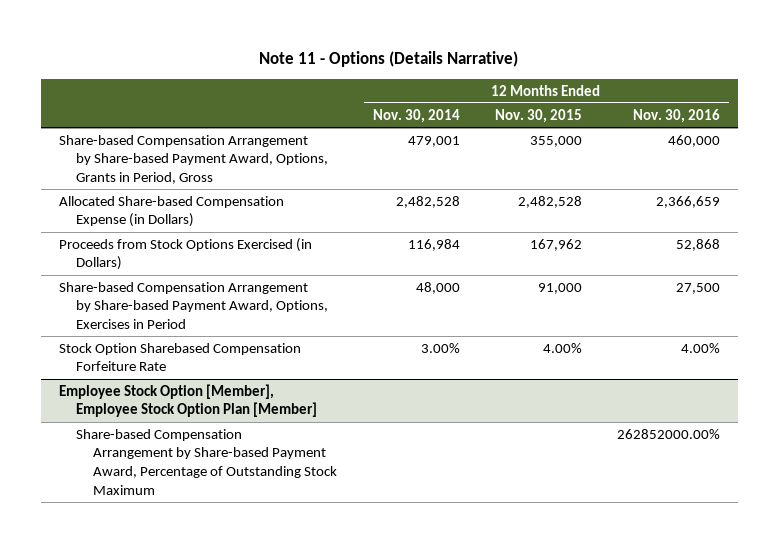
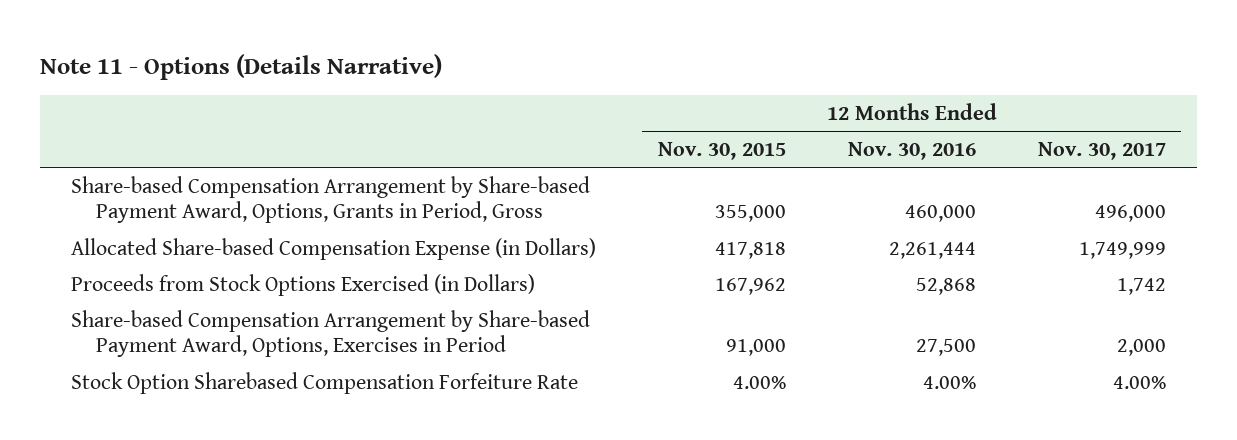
- | 12 Months Ended Nov. 30, 2014 | 12 Months Ended Nov. 30, 2015 | 12 Months Ended Nov. 30, 2016
+ | 12 Months Ended Nov. 30, 2015 | 12 Months Ended Nov. 30, 2016 | 12 Months Ended Nov. 30, 2017
- Allocated Share-based Compensation Expense (in Dollars) | 2,482,528 | 2,482,528 | 2,366,659
+ Allocated Share-based Compensation Expense (in Dollars) | 417,818 | 2,261,444 | 1,749,999
- Employee Stock Option [Member], Employee Stock Option Plan [Member]
- Share-based Compensation Arrangement by Share-based Payment Award, Percentage of Outstanding Stock Maximum | | | 262852000.00%

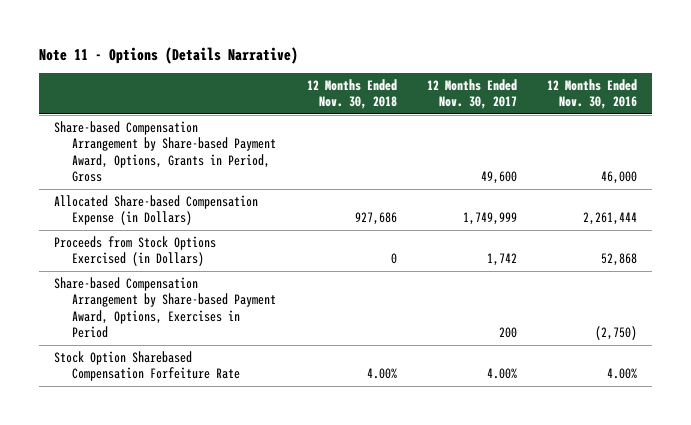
- | 12 Months Ended Nov. 30, 2015 | 12 Months Ended Nov. 30, 2016 | 12 Months Ended Nov. 30, 2017
+ | 12 Months Ended Nov. 30, 2018 | 12 Months Ended Nov. 30, 2017 | 12 Months Ended Nov. 30, 2016
- Share-based Compensation Arrangement by Share-based Payment Award, Options, Grants in Period, Gross | 355,000 | 460,000 | 496,000
+ Share-based Compensation Arrangement by Share-based Payment Award, Options, Grants in Period, Gross | | 49,600 | 46,000
- Share-based Compensation Arrangement by Share-based Payment Award, Options, Exercises in Period | 91,000 | 27,500 | 2,000
+ Share-based Compensation Arrangement by Share-based Payment Award, Options, Exercises in Period | | 200 | (2,750)

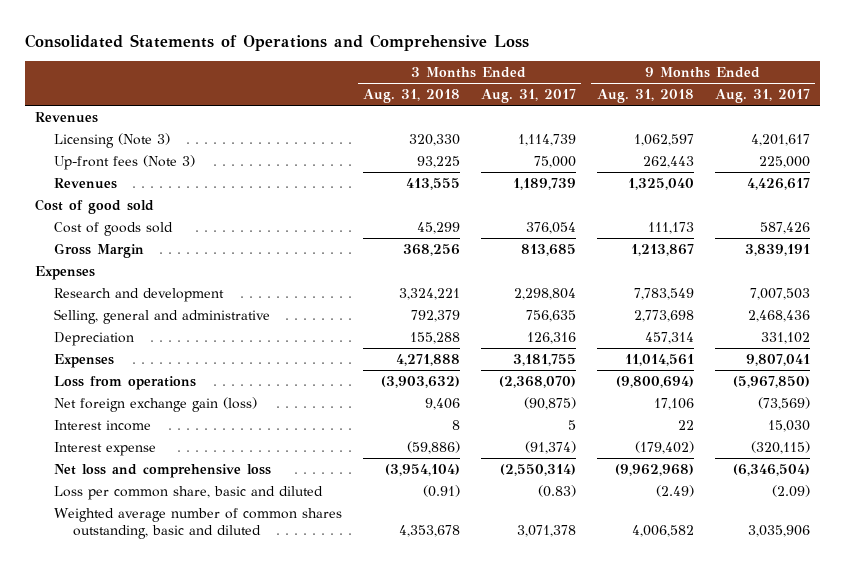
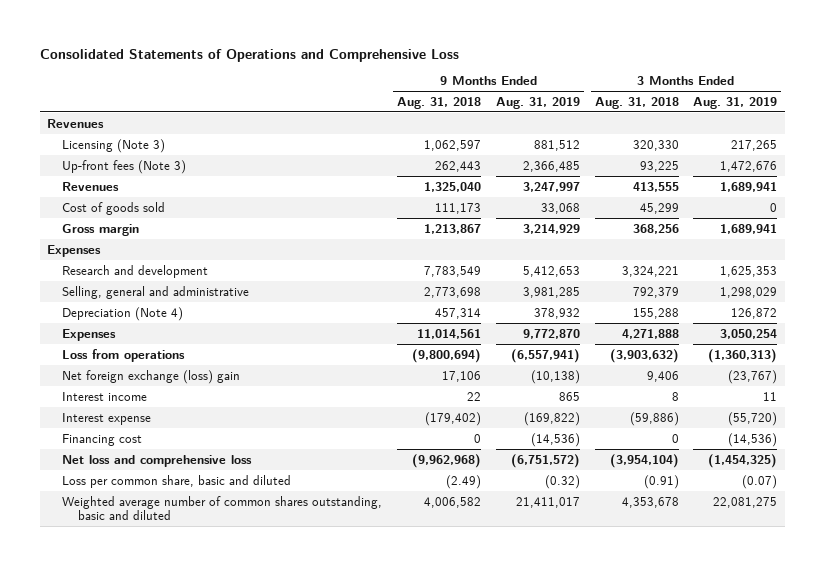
- | 3 Months Ended Aug. 31, 2018 | 3 Months Ended Aug. 31, 2017 | 9 Months Ended Aug. 31, 2018 | 9 Months Ended Aug. 31, 2017
+ | 9 Months Ended Aug. 31, 2018 | 9 Months Ended Aug. 31, 2019 | 3 Months Ended Aug. 31, 2018 | 3 Months Ended Aug. 31, 2019
- Cost of good sold
- Gross Margin | 368,256 | 813,685 | 1,213,867 | 3,839,191
+ Gross margin | 1,213,867 | 3,214,929 | 368,256 | 1,689,941
- Depreciation | 155,288 | 126,316 | 457,314 | 331,102
+ Depreciation (Note 4) | 457,314 | 378,932 | 155,288 | 126,872
- Net foreign exchange gain (loss) | 9,406 | (90,875) | 17,106 | (73,569)
+ Net foreign exchange (loss) gain | 17,106 | (10,138) | 9,406 | (23,767)
+ Financing cost | 0 | (14,536) | 0 | (14,536)

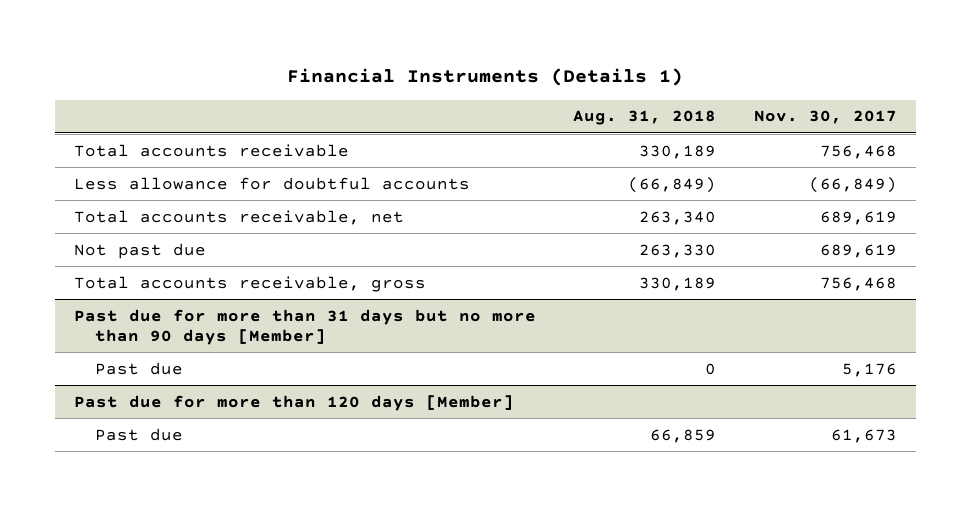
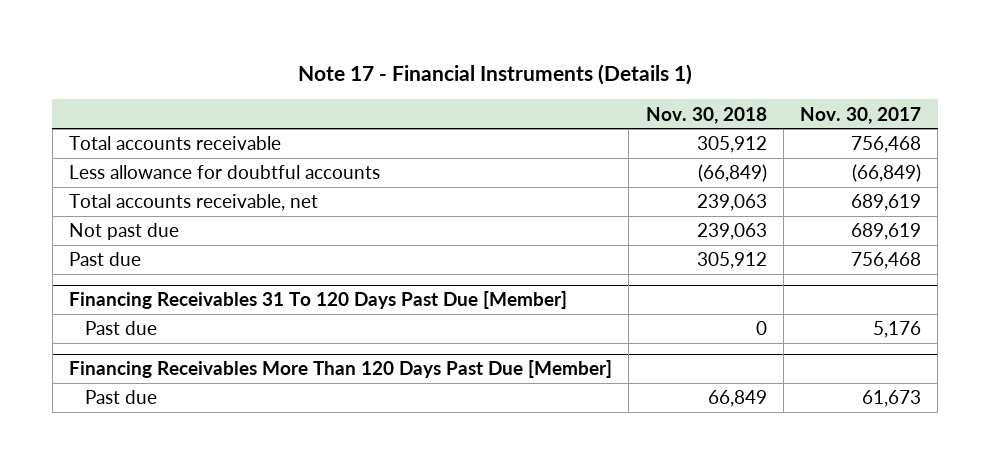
- Financial Instruments (Details 1)
+ Note 17 - Financial Instruments (Details 1)
- | Aug. 31, 2018 | Nov. 30, 2017
+ | Nov. 30, 2018 | Nov. 30, 2017
- Total accounts receivable, gross | 330,189 | 756,468
- Past due for more than 31 days but no more than 90 days [Member]
+ Past due | 305,912 | 756,468
+ Financing Receivables 31 To 120 Days Past Due [Member]
- Past due for more than 120 days [Member]
+ Financing Receivables More Than 120 Days Past Due [Member]

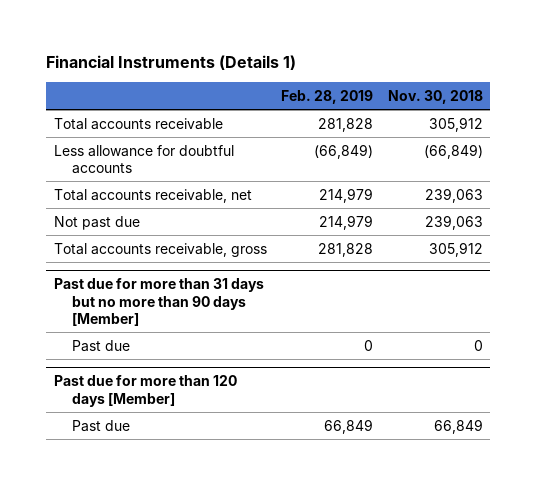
- Note 17 - Financial Instruments (Details 1)
+ Financial Instruments (Details 1)
- | Nov. 30, 2018 | Nov. 30, 2017
+ | Feb. 28, 2019 | Nov. 30, 2018
- Past due | 305,912 | 756,468
- Financing Receivables 31 To 120 Days Past Due [Member]
+ Total accounts receivable, gross | 281,828 | 305,912
+ Past due for more than 31 days but no more than 90 days [Member]
- Financing Receivables More Than 120 Days Past Due [Member]
+ Past due for more than 120 days [Member]

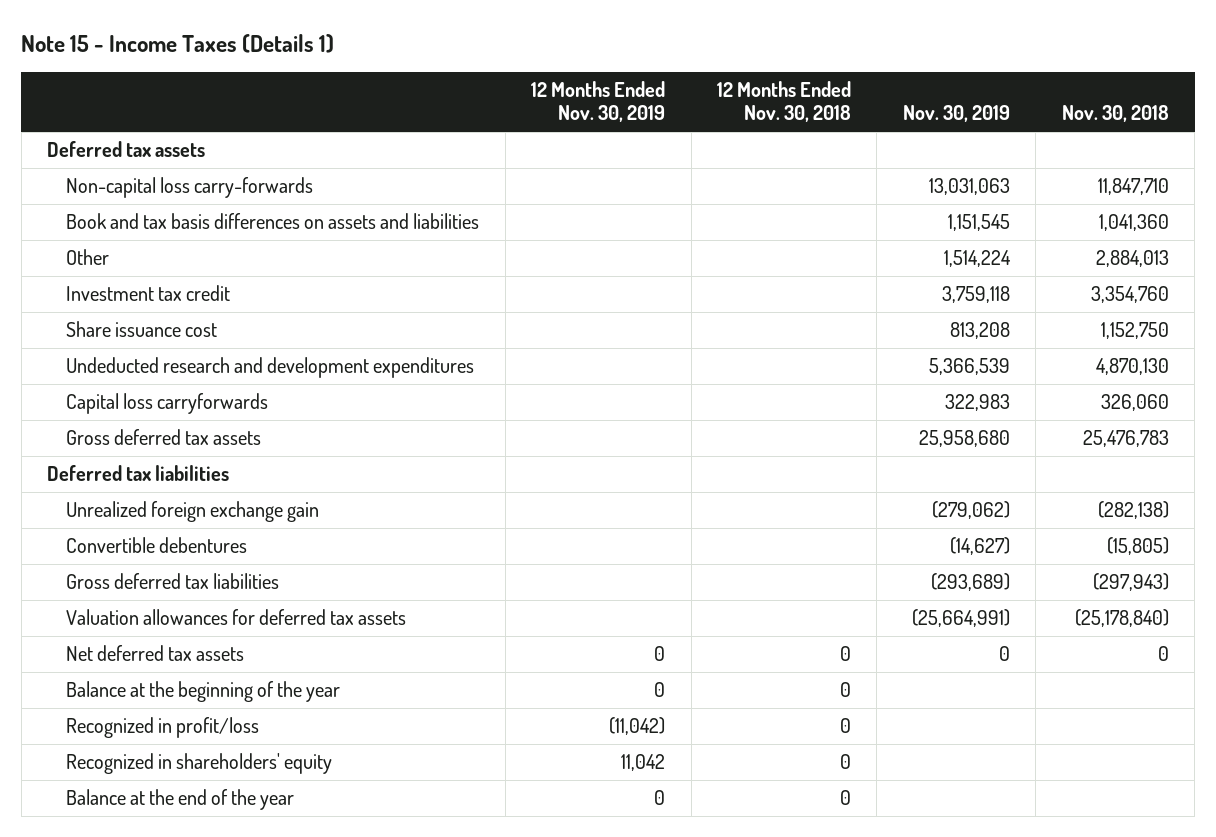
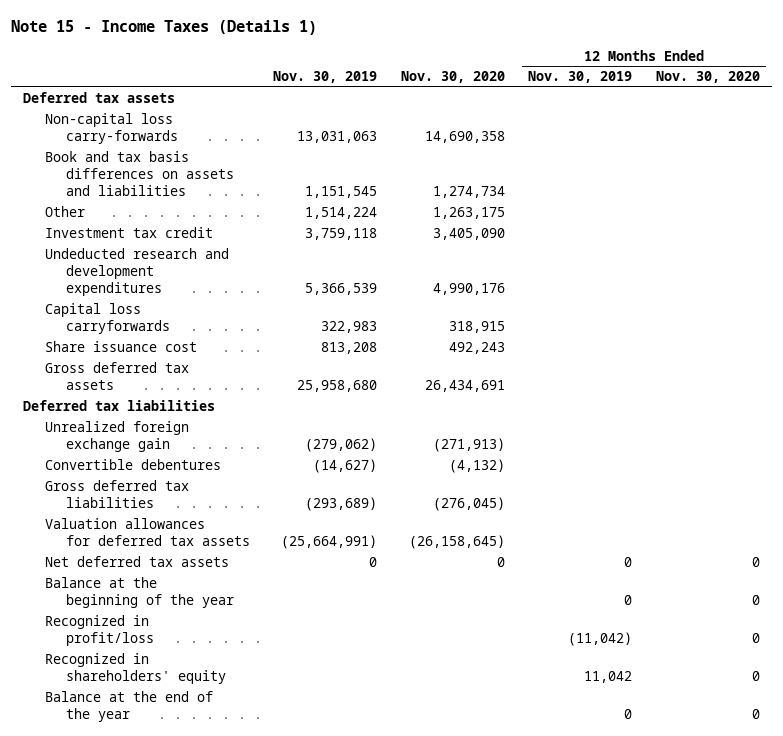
- | 12 Months Ended Nov. 30, 2019 | 12 Months Ended Nov. 30, 2018 | Nov. 30, 2019 | Nov. 30, 2018
+ | Nov. 30, 2019 | Nov. 30, 2020 | 12 Months Ended Nov. 30, 2019 | 12 Months Ended Nov. 30, 2020
moved down: Share issuance cost | 813,208 | 492,243 | |

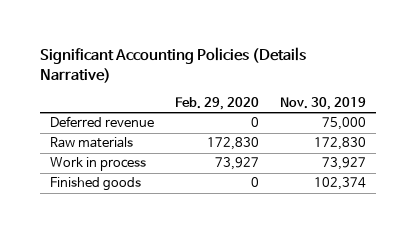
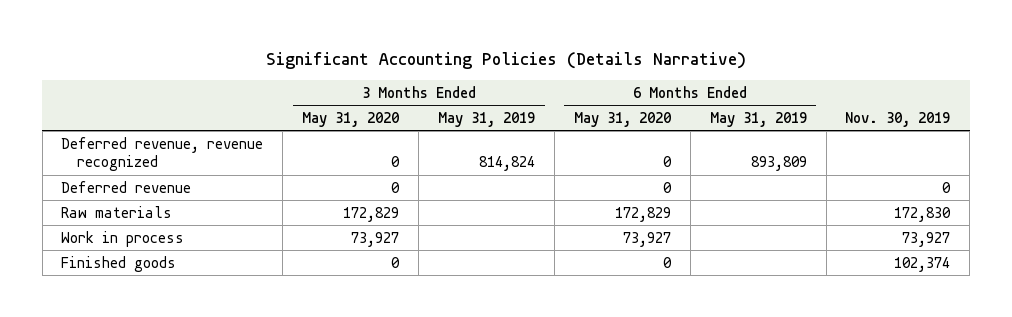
- | Feb. 29, 2020 | Nov. 30, 2019
+ | 3 Months Ended May 31, 2020 | 3 Months Ended May 31, 2019 | 6 Months Ended May 31, 2020 | 6 Months Ended May 31, 2019 | Nov. 30, 2019
- Deferred revenue | 0 | 75,000
+ Deferred revenue, revenue recognized | 0 | 814,824 | 0 | 893,809 |
+ Deferred revenue | 0 | | 0 | | 0

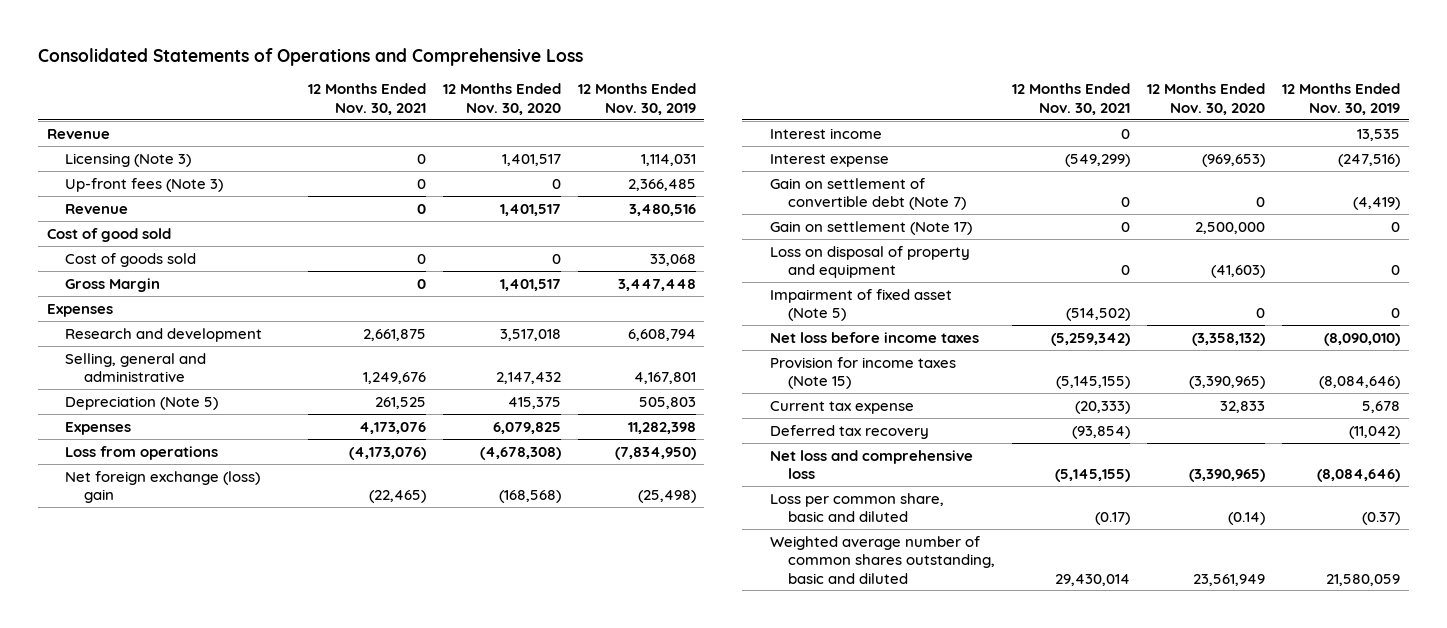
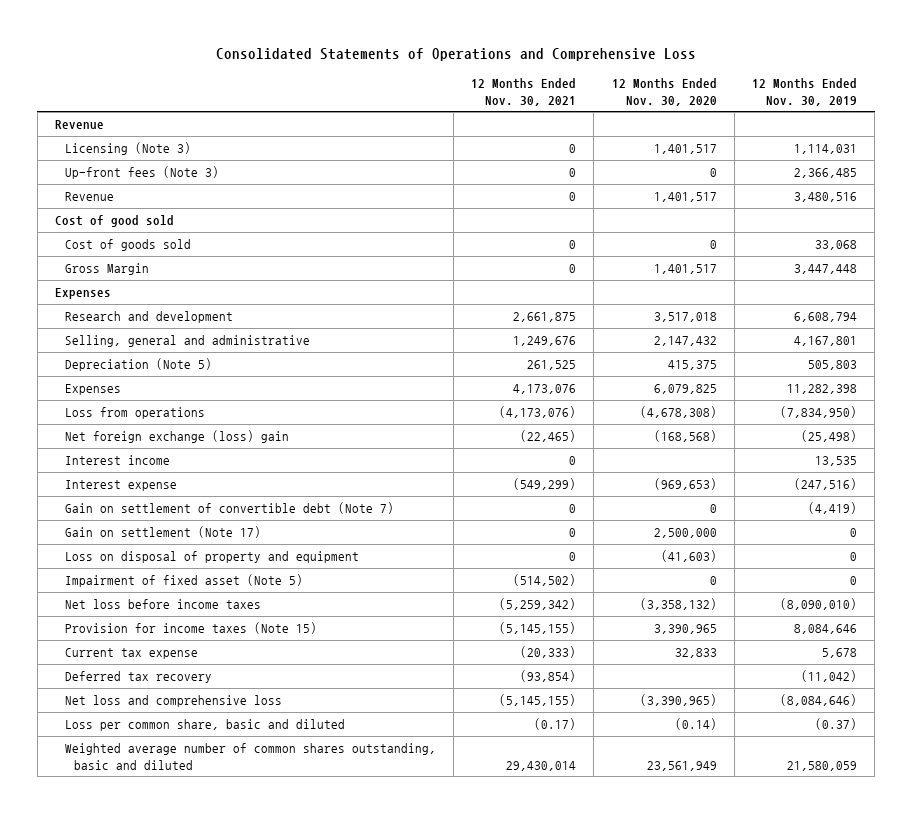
- Provision for income taxes (Note 15) | (5,145,155) | (3,390,965) | (8,084,646)
+ Provision for income taxes (Note 15) | (5,145,155) | 3,390,965 | 8,084,646

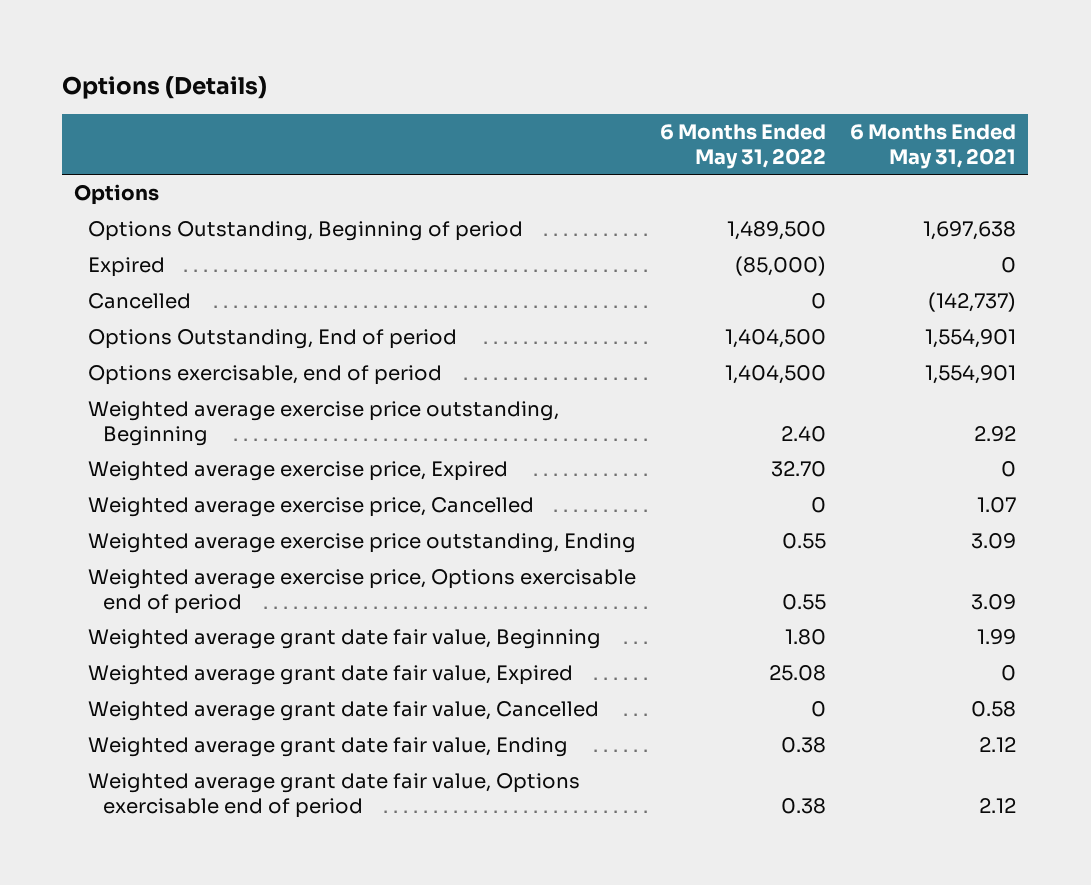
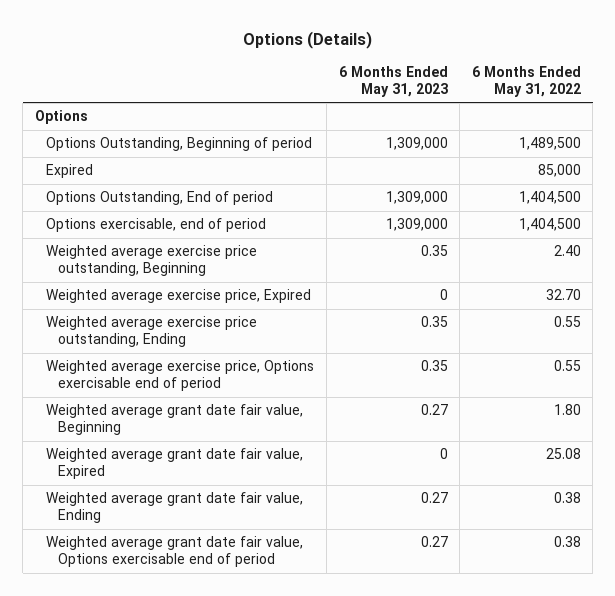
- | 6 Months Ended May 31, 2022 | 6 Months Ended May 31, 2021
+ | 6 Months Ended May 31, 2023 | 6 Months Ended May 31, 2022
- Expired | (85,000) | 0
- Cancelled | 0 | (142,737)
+ Expired | | 85,000
- Weighted average exercise price, Cancelled | 0 | 1.07
- Weighted average grant date fair value, Cancelled | 0 | 0.58

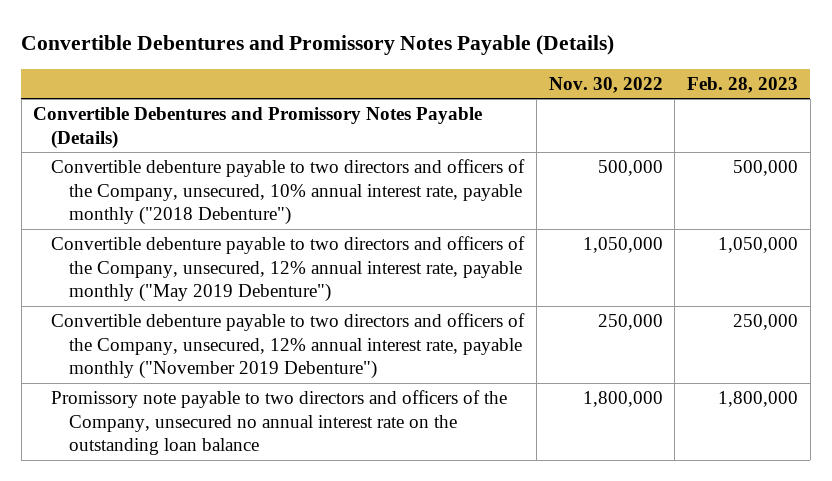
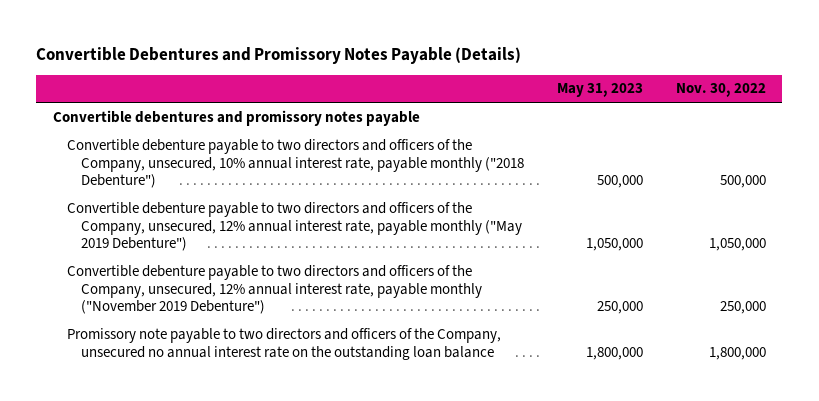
- | Nov. 30, 2022 | Feb. 28, 2023
+ | May 31, 2023 | Nov. 30, 2022
- Convertible Debentures and Promissory Notes Payable (Details)
+ Convertible debentures and promissory notes payable

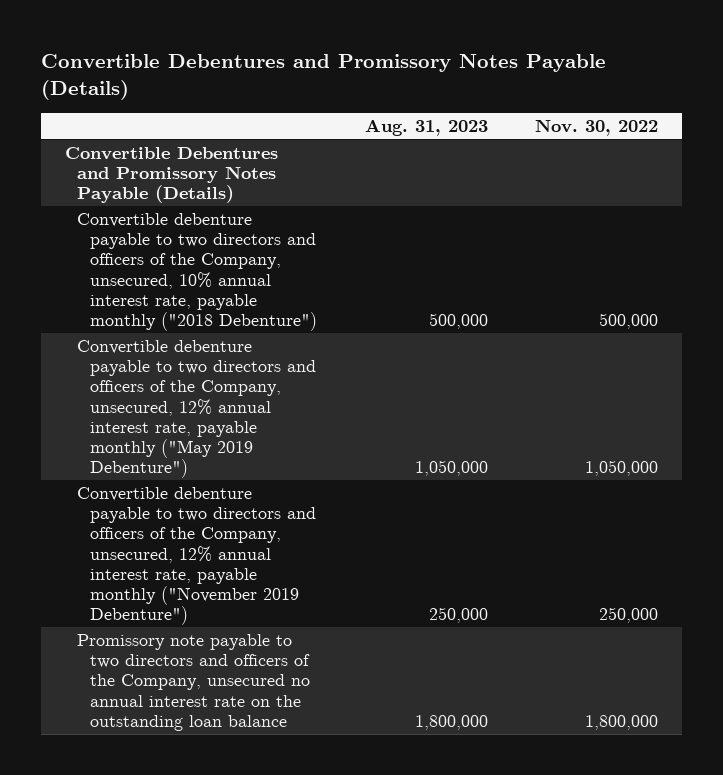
- | May 31, 2023 | Nov. 30, 2022
+ | Aug. 31, 2023 | Nov. 30, 2022
- Convertible debentures and promissory notes payable
+ Convertible Debentures and Promissory Notes Payable (Details)

